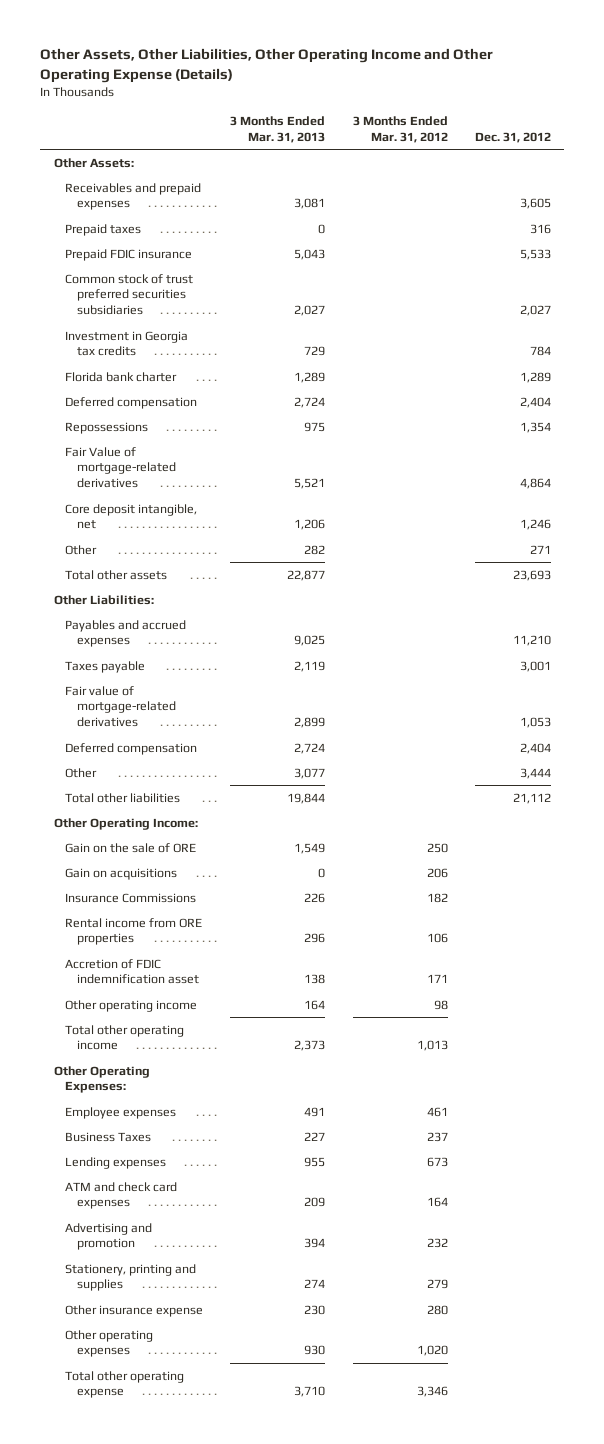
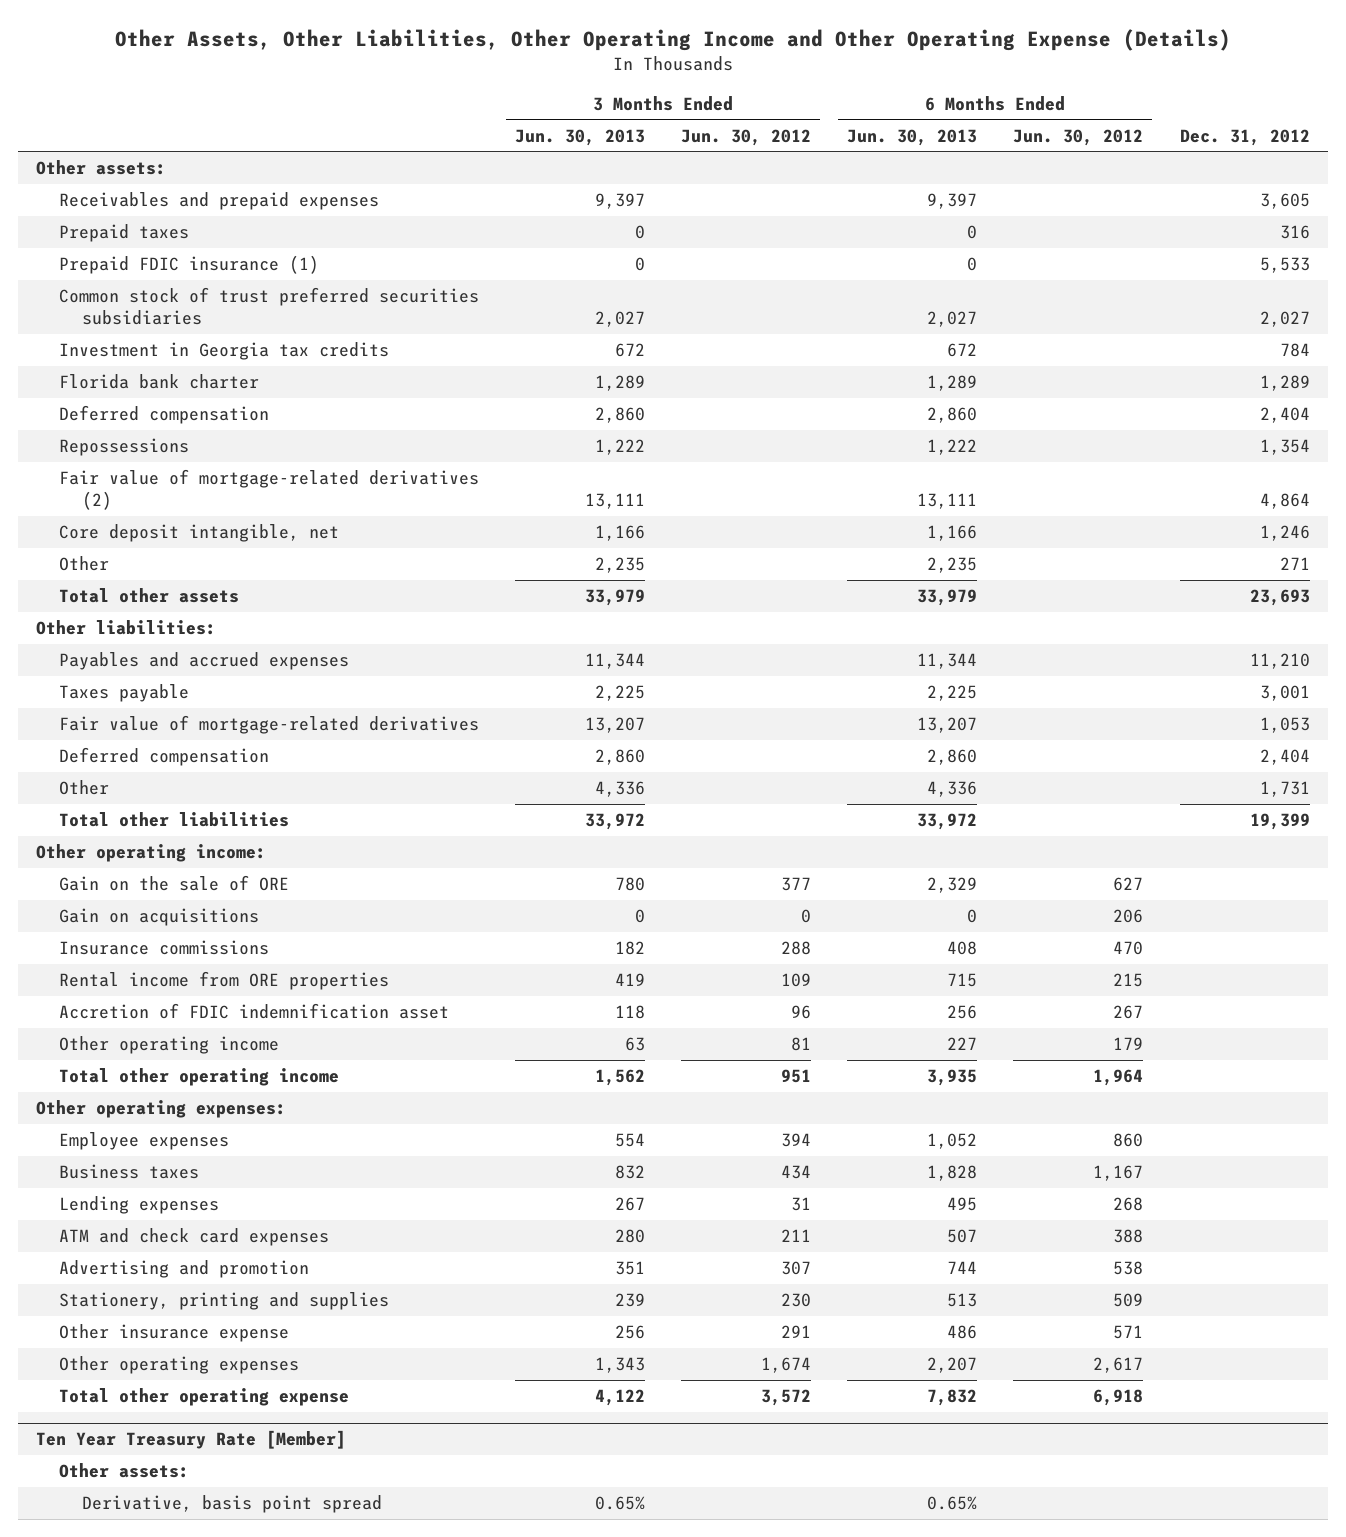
- | 3 Months Ended Mar. 31, 2013 | 3 Months Ended Mar. 31, 2012 | Dec. 31, 2012
+ | 3 Months Ended Jun. 30, 2013 | 3 Months Ended Jun. 30, 2012 | 6 Months Ended Jun. 30, 2013 | 6 Months Ended Jun. 30, 2012 | Dec. 31, 2012
- Other Assets:
+ Other assets:
- Prepaid FDIC insurance | 5,043 | | 5,533
+ Prepaid FDIC insurance (1) | 0 | | 0 | | 5,533
- Fair Value of mortgage-related derivatives | 5,521 | | 4,864
+ Fair value of mortgage-related derivatives (2) | 13,111 | | 13,111 | | 4,864
- Other Liabilities:
+ Other liabilities:
- Other | 3,077 | | 3,444
- Total other liabilities | 19,844 | | 21,112
- Other Operating Income:
+ Other | 4,336 | | 4,336 | | 1,731
+ Total other liabilities | 33,972 | | 33,972 | | 19,399
+ Other operating income:
- Insurance Commissions | 226 | 182 |
+ Insurance commissions | 182 | 288 | 408 | 470 |
- Other Operating Expenses:
+ Other operating expenses:
- Business Taxes | 227 | 237 |
+ Business taxes | 832 | 434 | 1,828 | 1,167 |
+ Ten Year Treasury Rate [Member]
+ Other assets:
+ Derivative, basis point spread | 0.65% | | 0.65% | |

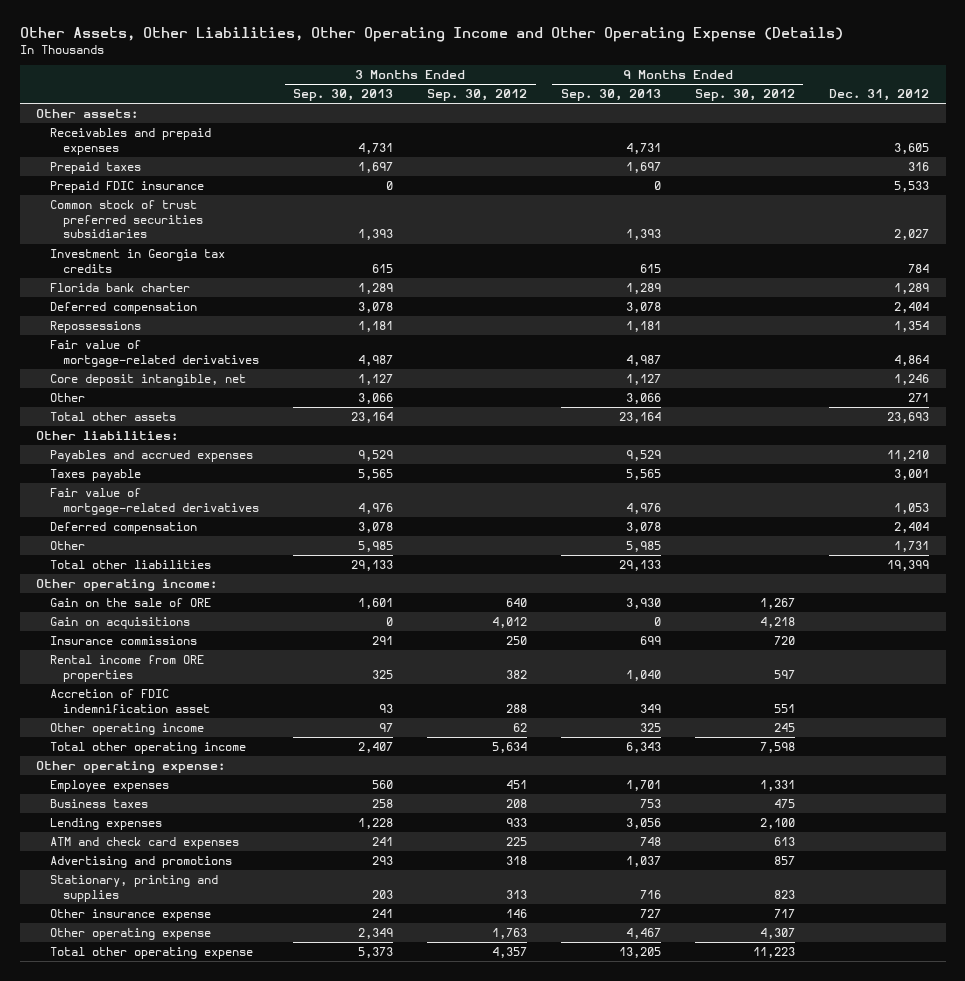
- | 3 Months Ended Jun. 30, 2013 | 3 Months Ended Jun. 30, 2012 | 6 Months Ended Jun. 30, 2013 | 6 Months Ended Jun. 30, 2012 | Dec. 31, 2012
+ | 3 Months Ended Sep. 30, 2013 | 3 Months Ended Sep. 30, 2012 | 9 Months Ended Sep. 30, 2013 | 9 Months Ended Sep. 30, 2012 | Dec. 31, 2012
- Prepaid FDIC insurance (1) | 0 | | 0 | | 5,533
+ Prepaid FDIC insurance | 0 | | 0 | | 5,533
- Fair value of mortgage-related derivatives (2) | 13,111 | | 13,111 | | 4,864
+ Fair value of mortgage-related derivatives | 4,987 | | 4,987 | | 4,864
- Other operating expenses:
+ Other operating expense:
- Advertising and promotion | 351 | 307 | 744 | 538 |
- Stationery, printing and supplies | 239 | 230 | 513 | 509 |
+ Advertising and promotions | 293 | 318 | 1,037 | 857 |
+ Stationary, printing and supplies | 203 | 313 | 716 | 823 |
- Other operating expenses | 1,343 | 1,674 | 2,207 | 2,617 |
+ Other operating expense | 2,349 | 1,763 | 4,467 | 4,307 |
- Ten Year Treasury Rate [Member]
- Other assets:
- Derivative, basis point spread | 0.65% | | 0.65% | |

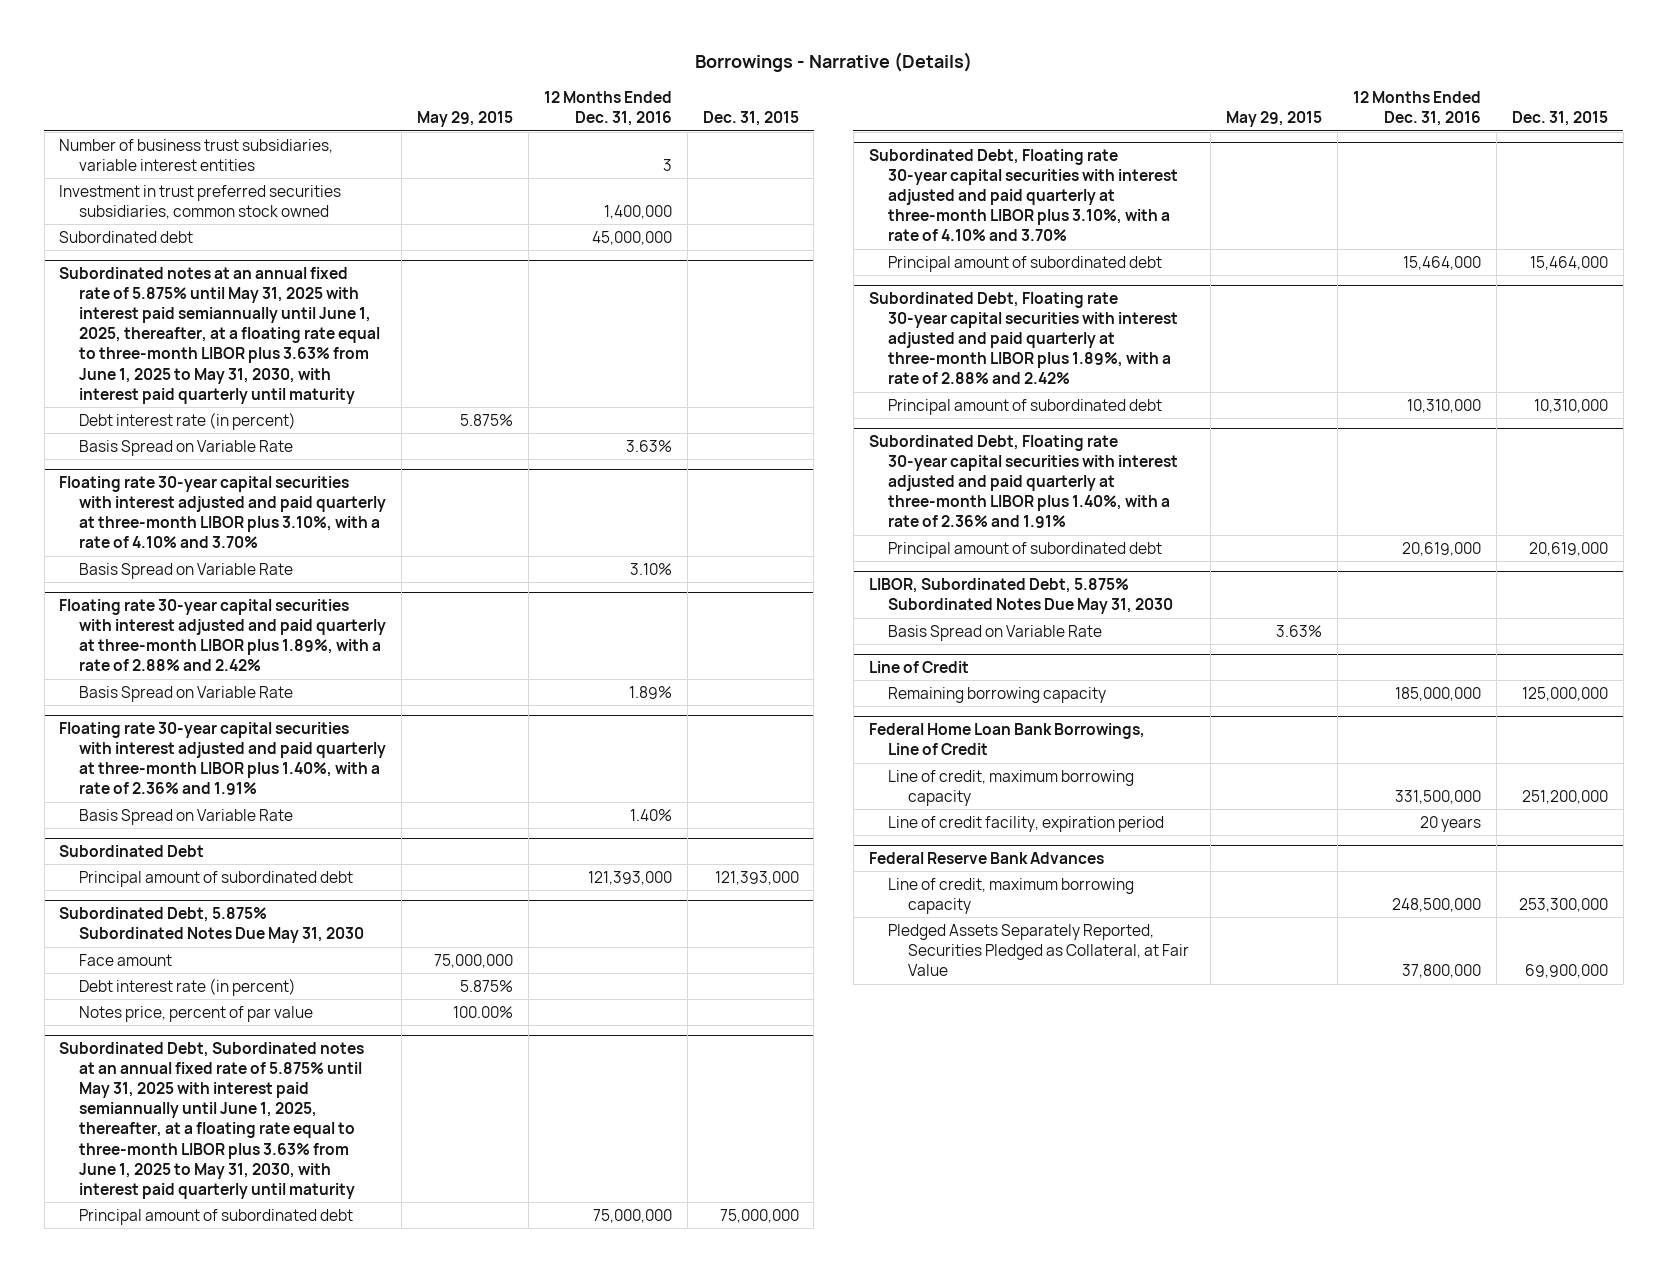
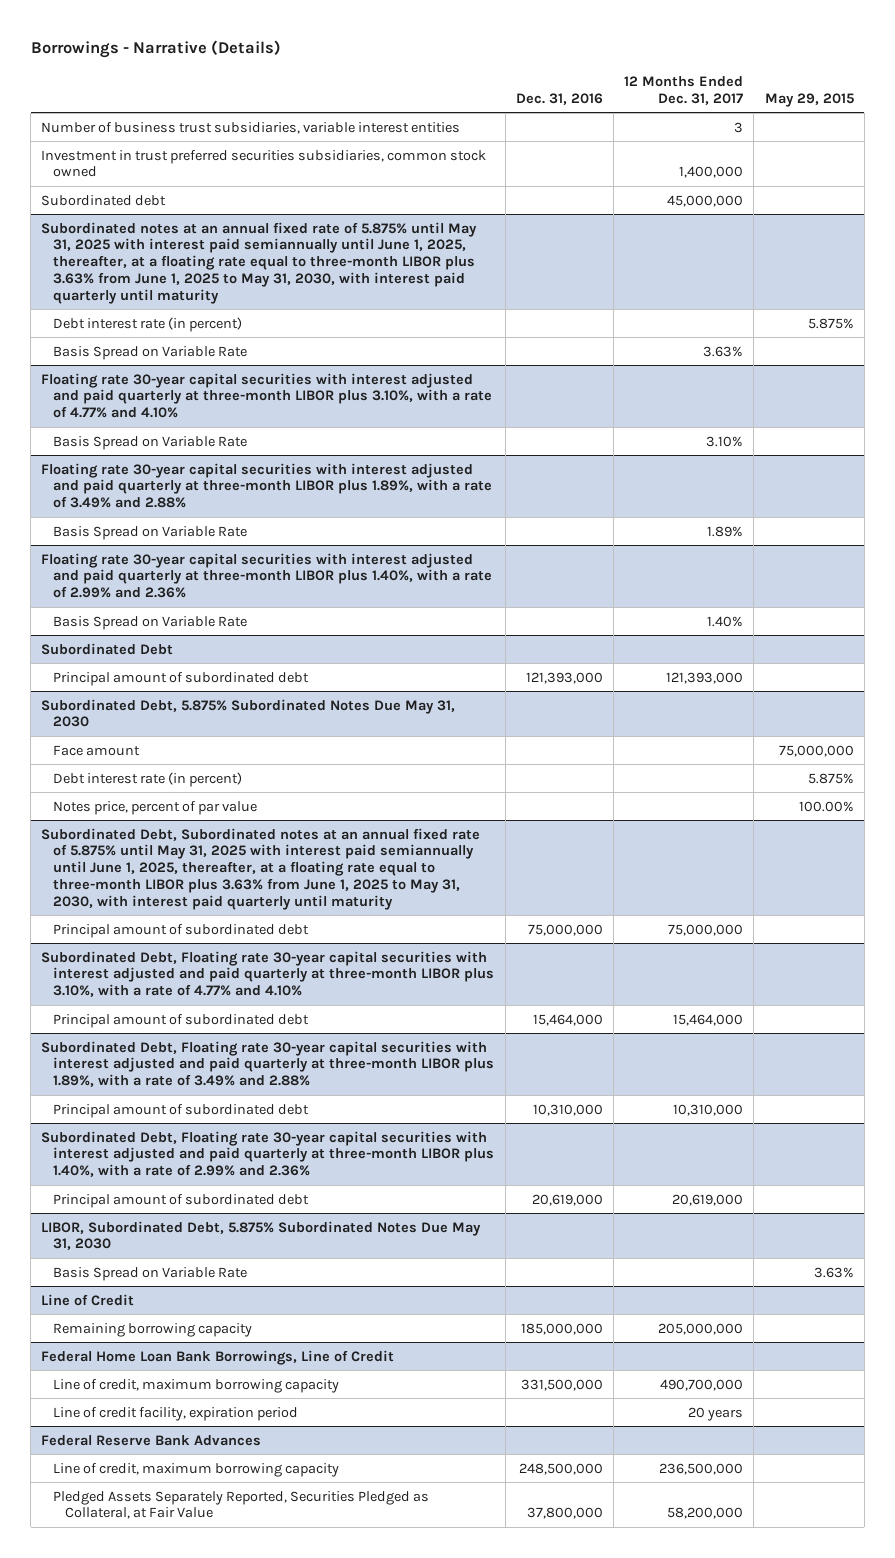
- | May 29, 2015 | 12 Months Ended Dec. 31, 2016 | Dec. 31, 2015
+ | Dec. 31, 2016 | 12 Months Ended Dec. 31, 2017 | May 29, 2015
- Floating rate 30-year capital securities with interest adjusted and paid quarterly at three-month LIBOR plus 3.10%, with a rate of 4.10% and 3.70%
+ Floating rate 30-year capital securities with interest adjusted and paid quarterly at three-month LIBOR plus 3.10%, with a rate of 4.77% and 4.10%
- Floating rate 30-year capital securities with interest adjusted and paid quarterly at three-month LIBOR plus 1.89%, with a rate of 2.88% and 2.42%
+ Floating rate 30-year capital securities with interest adjusted and paid quarterly at three-month LIBOR plus 1.89%, with a rate of 3.49% and 2.88%
- Floating rate 30-year capital securities with interest adjusted and paid quarterly at three-month LIBOR plus 1.40%, with a rate of 2.36% and 1.91%
+ Floating rate 30-year capital securities with interest adjusted and paid quarterly at three-month LIBOR plus 1.40%, with a rate of 2.99% and 2.36%
- Subordinated Debt, Floating rate 30-year capital securities with interest adjusted and paid quarterly at three-month LIBOR plus 3.10%, with a rate of 4.10% and 3.70%
+ Subordinated Debt, Floating rate 30-year capital securities with interest adjusted and paid quarterly at three-month LIBOR plus 3.10%, with a rate of 4.77% and 4.10%
- Subordinated Debt, Floating rate 30-year capital securities with interest adjusted and paid quarterly at three-month LIBOR plus 1.89%, with a rate of 2.88% and 2.42%
+ Subordinated Debt, Floating rate 30-year capital securities with interest adjusted and paid quarterly at three-month LIBOR plus 1.89%, with a rate of 3.49% and 2.88%
- Subordinated Debt, Floating rate 30-year capital securities with interest adjusted and paid quarterly at three-month LIBOR plus 1.40%, with a rate of 2.36% and 1.91%
+ Subordinated Debt, Floating rate 30-year capital securities with interest adjusted and paid quarterly at three-month LIBOR plus 1.40%, with a rate of 2.99% and 2.36%

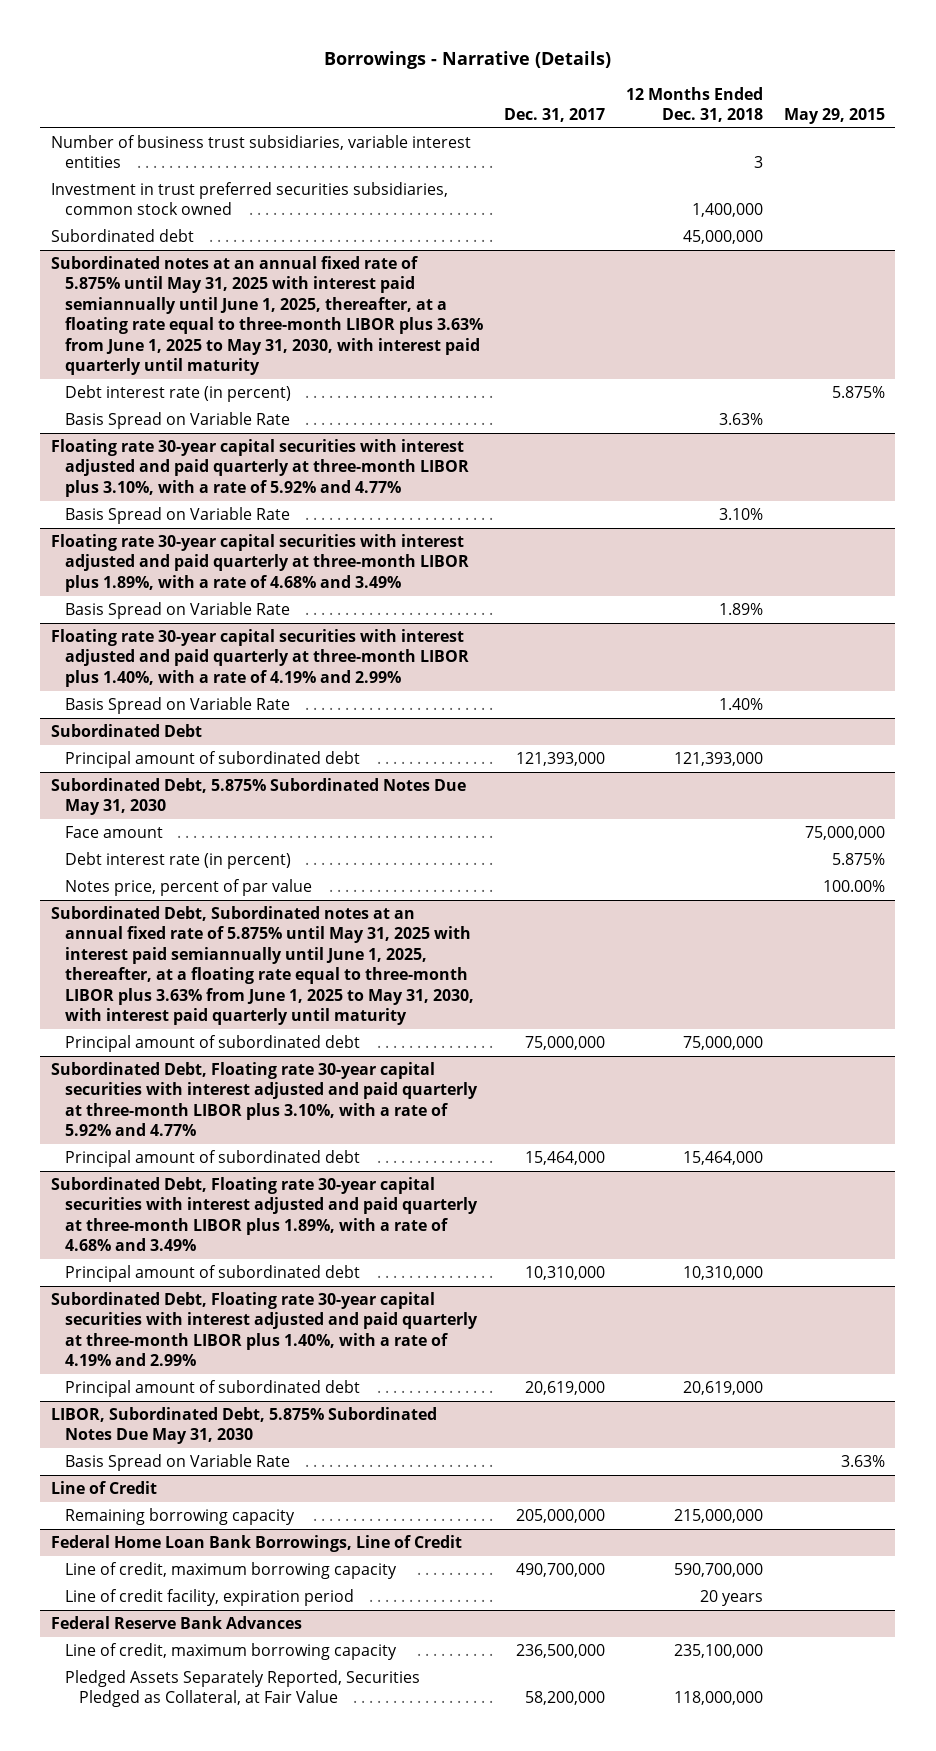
- | Dec. 31, 2016 | 12 Months Ended Dec. 31, 2017 | May 29, 2015
+ | Dec. 31, 2017 | 12 Months Ended Dec. 31, 2018 | May 29, 2015
- Floating rate 30-year capital securities with interest adjusted and paid quarterly at three-month LIBOR plus 3.10%, with a rate of 4.77% and 4.10%
+ Floating rate 30-year capital securities with interest adjusted and paid quarterly at three-month LIBOR plus 3.10%, with a rate of 5.92% and 4.77%
- Floating rate 30-year capital securities with interest adjusted and paid quarterly at three-month LIBOR plus 1.89%, with a rate of 3.49% and 2.88%
+ Floating rate 30-year capital securities with interest adjusted and paid quarterly at three-month LIBOR plus 1.89%, with a rate of 4.68% and 3.49%
- Floating rate 30-year capital securities with interest adjusted and paid quarterly at three-month LIBOR plus 1.40%, with a rate of 2.99% and 2.36%
+ Floating rate 30-year capital securities with interest adjusted and paid quarterly at three-month LIBOR plus 1.40%, with a rate of 4.19% and 2.99%
- Subordinated Debt, Floating rate 30-year capital securities with interest adjusted and paid quarterly at three-month LIBOR plus 3.10%, with a rate of 4.77% and 4.10%
+ Subordinated Debt, Floating rate 30-year capital securities with interest adjusted and paid quarterly at three-month LIBOR plus 3.10%, with a rate of 5.92% and 4.77%
- Subordinated Debt, Floating rate 30-year capital securities with interest adjusted and paid quarterly at three-month LIBOR plus 1.89%, with a rate of 3.49% and 2.88%
+ Subordinated Debt, Floating rate 30-year capital securities with interest adjusted and paid quarterly at three-month LIBOR plus 1.89%, with a rate of 4.68% and 3.49%
- Subordinated Debt, Floating rate 30-year capital securities with interest adjusted and paid quarterly at three-month LIBOR plus 1.40%, with a rate of 2.99% and 2.36%
+ Subordinated Debt, Floating rate 30-year capital securities with interest adjusted and paid quarterly at three-month LIBOR plus 1.40%, with a rate of 4.19% and 2.99%

